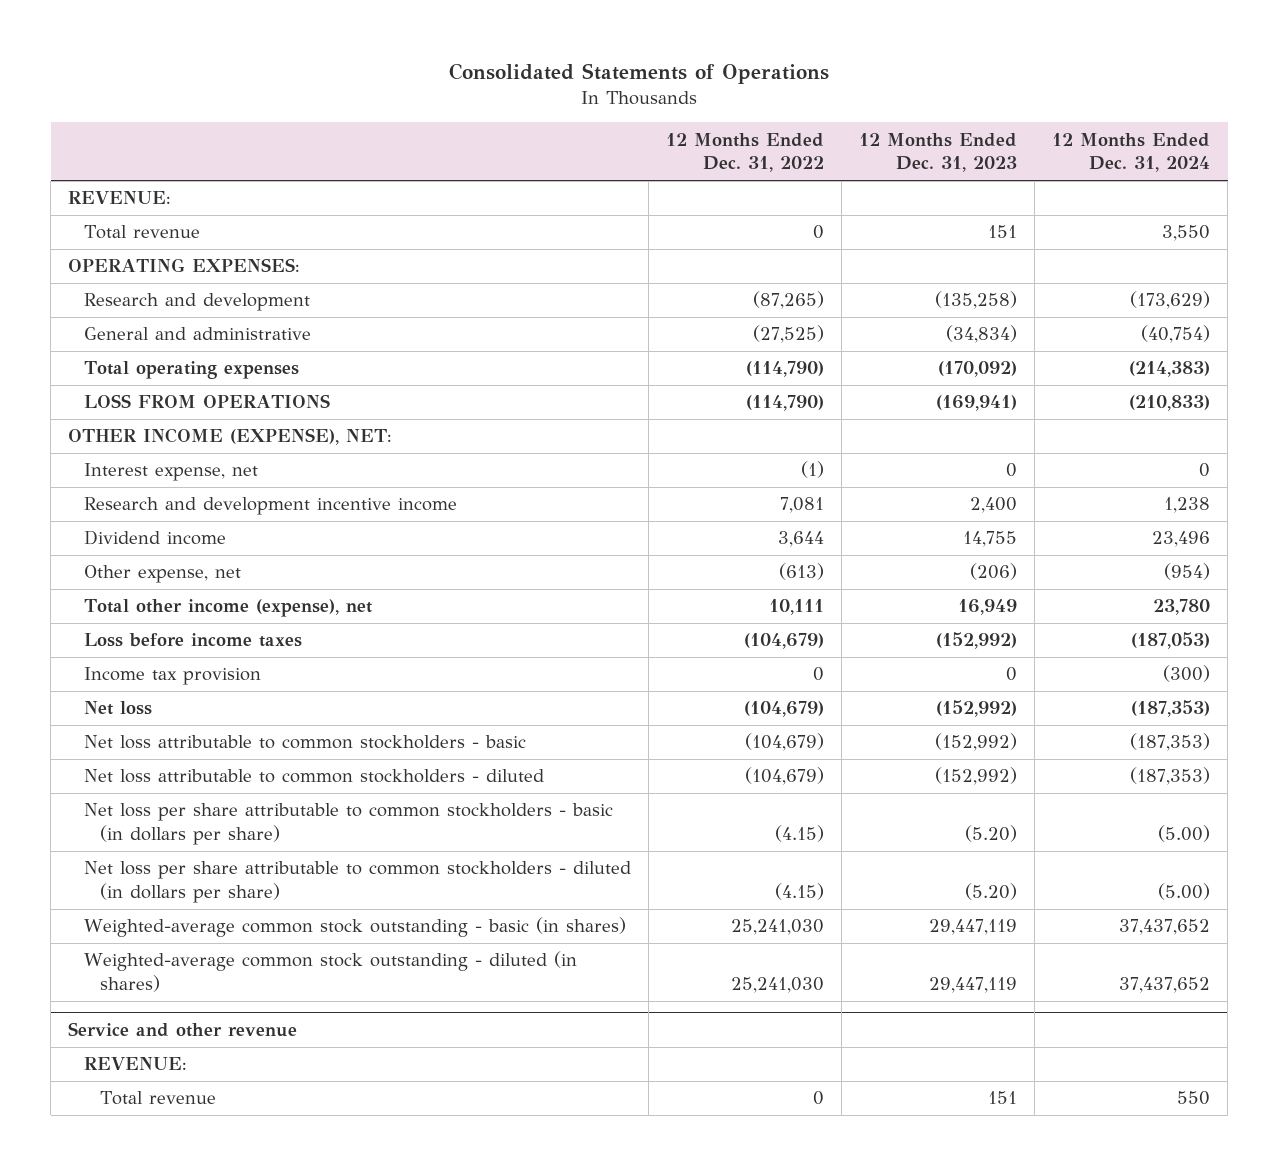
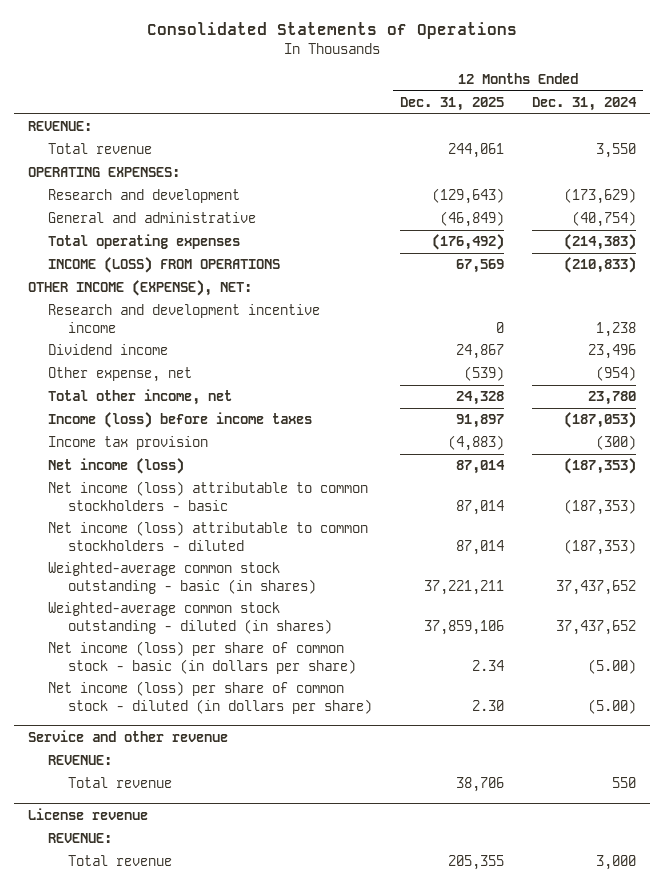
- | 12 Months Ended Dec. 31, 2022 | 12 Months Ended Dec. 31, 2023 | 12 Months Ended Dec. 31, 2024
+ | 12 Months Ended Dec. 31, 2025 | 12 Months Ended Dec. 31, 2024
- LOSS FROM OPERATIONS | (114,790) | (169,941) | (210,833)
+ INCOME (LOSS) FROM OPERATIONS | 67,569 | (210,833)
- Interest expense, net | (1) | 0 | 0
- Total other income (expense), net | 10,111 | 16,949 | 23,780
- Loss before income taxes | (104,679) | (152,992) | (187,053)
+ Total other income, net | 24,328 | 23,780
+ Income (loss) before income taxes | 91,897 | (187,053)
- Net loss | (104,679) | (152,992) | (187,353)
- Net loss attributable to common stockholders - basic | (104,679) | (152,992) | (187,353)
- Net loss attributable to common stockholders - diluted | (104,679) | (152,992) | (187,353)
- Net loss per share attributable to common stockholders - basic (in dollars per share) | (4.15) | (5.20) | (5.00)
- Net loss per share attributable to common stockholders - diluted (in dollars per share) | (4.15) | (5.20) | (5.00)
+ Net income (loss) | 87,014 | (187,353)
+ Net income (loss) attributable to common stockholders - basic | 87,014 | (187,353)
+ Net income (loss) attributable to common stockholders - diluted | 87,014 | (187,353)
+ Net income (loss) per share of common stock - basic (in dollars per share) | 2.34 | (5.00)
+ Net income (loss) per share of common stock - diluted (in dollars per share) | 2.30 | (5.00)
+ License revenue
+ REVENUE:
+ Total revenue | 205,355 | 3,000

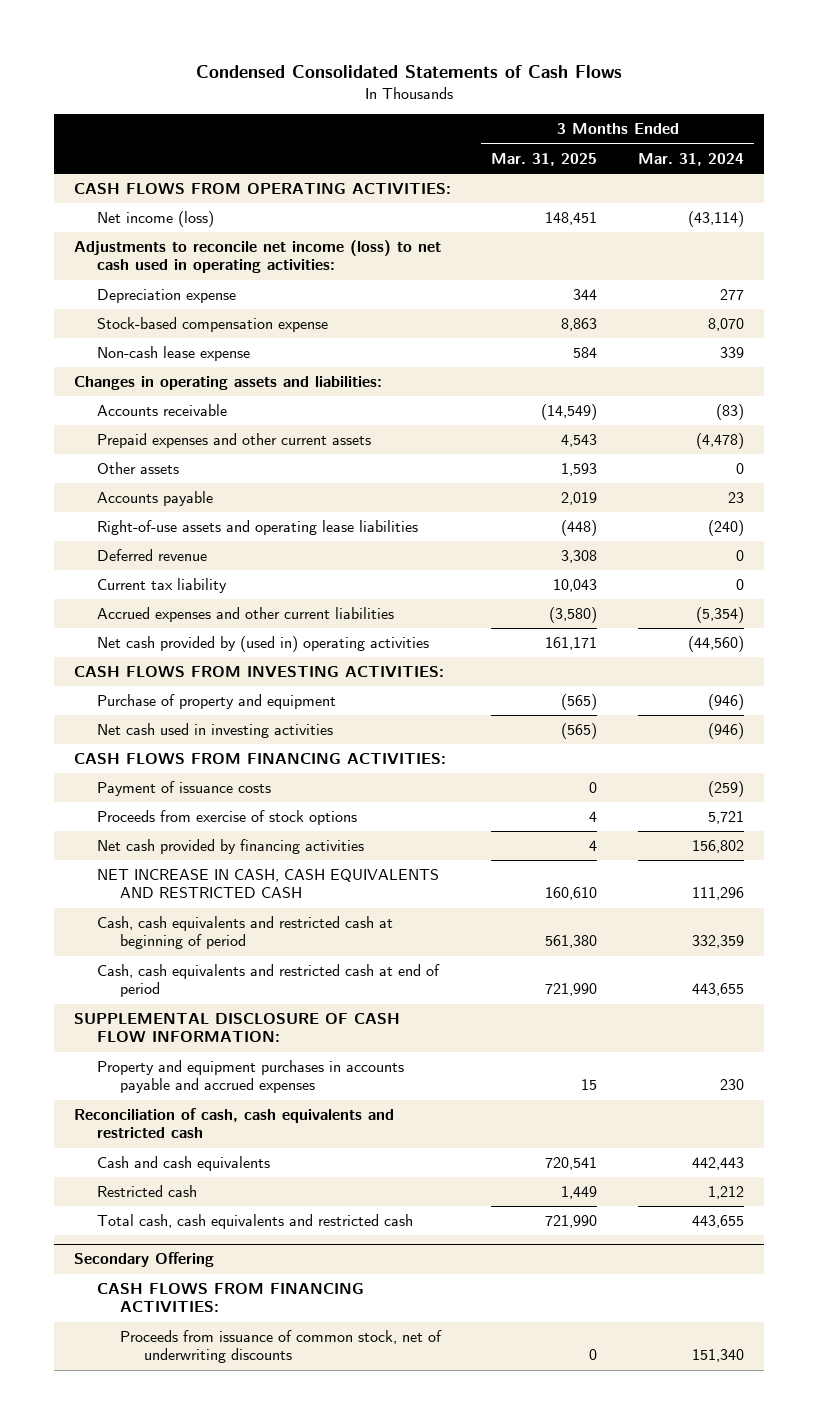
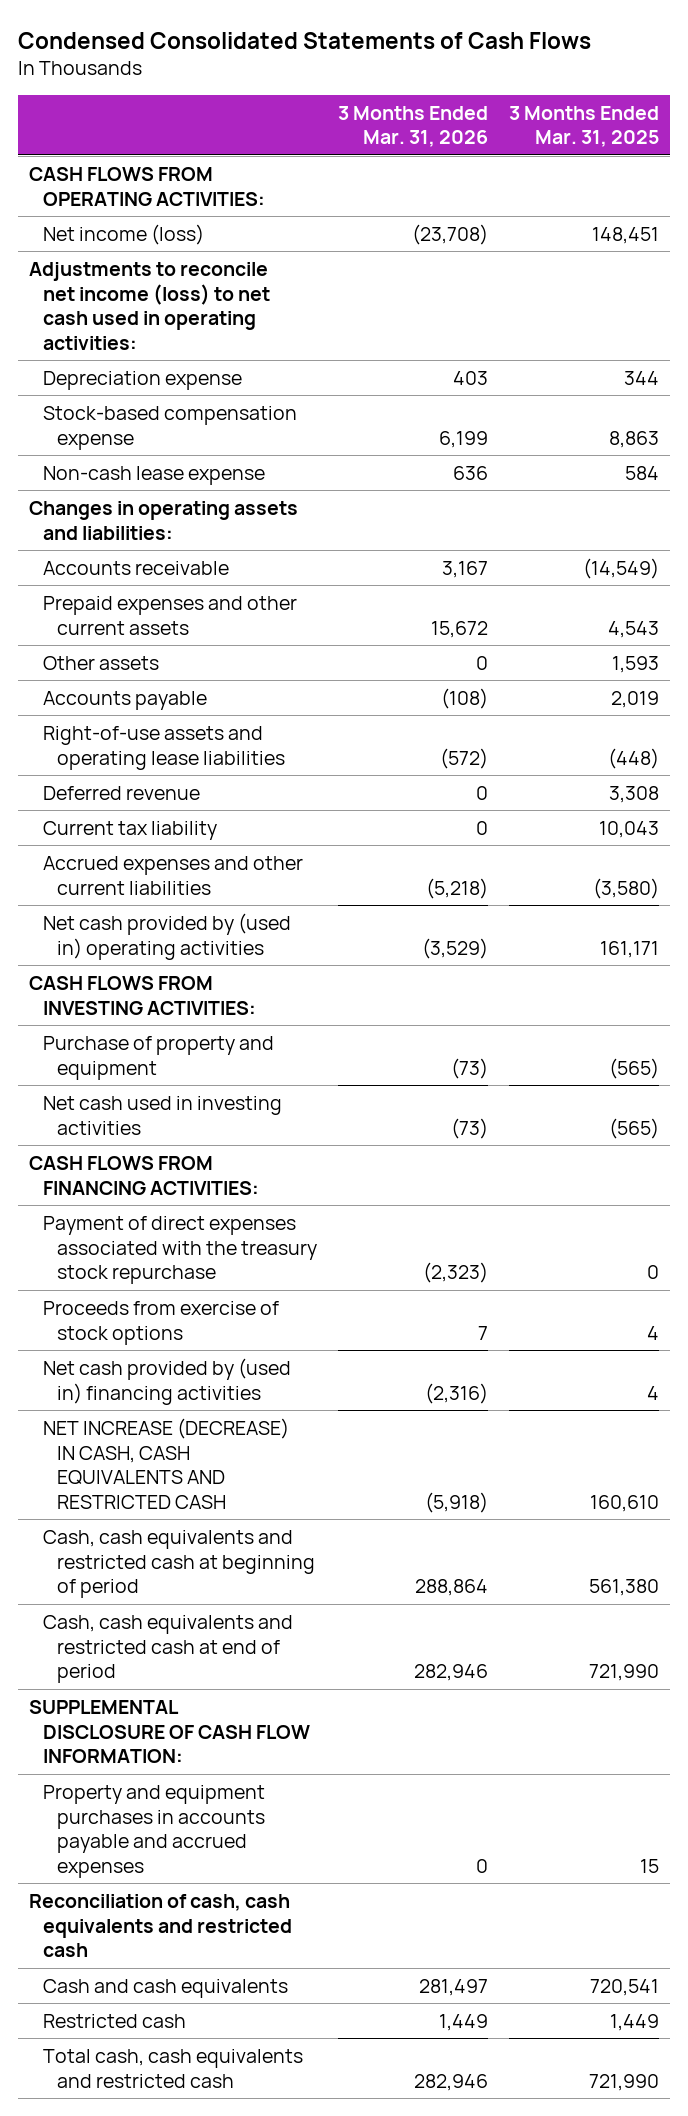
- | 3 Months Ended Mar. 31, 2025 | 3 Months Ended Mar. 31, 2024
+ | 3 Months Ended Mar. 31, 2026 | 3 Months Ended Mar. 31, 2025
- Payment of issuance costs | 0 | (259)
+ Payment of direct expenses associated with the treasury stock repurchase | (2,323) | 0
- Net cash provided by financing activities | 4 | 156,802
- NET INCREASE IN CASH, CASH EQUIVALENTS AND RESTRICTED CASH | 160,610 | 111,296
+ Net cash provided by (used in) financing activities | (2,316) | 4
+ NET INCREASE (DECREASE) IN CASH, CASH EQUIVALENTS AND RESTRICTED CASH | (5,918) | 160,610
- Secondary Offering
- CASH FLOWS FROM FINANCING ACTIVITIES:
- Proceeds from issuance of common stock, net of underwriting discounts | 0 | 151,340

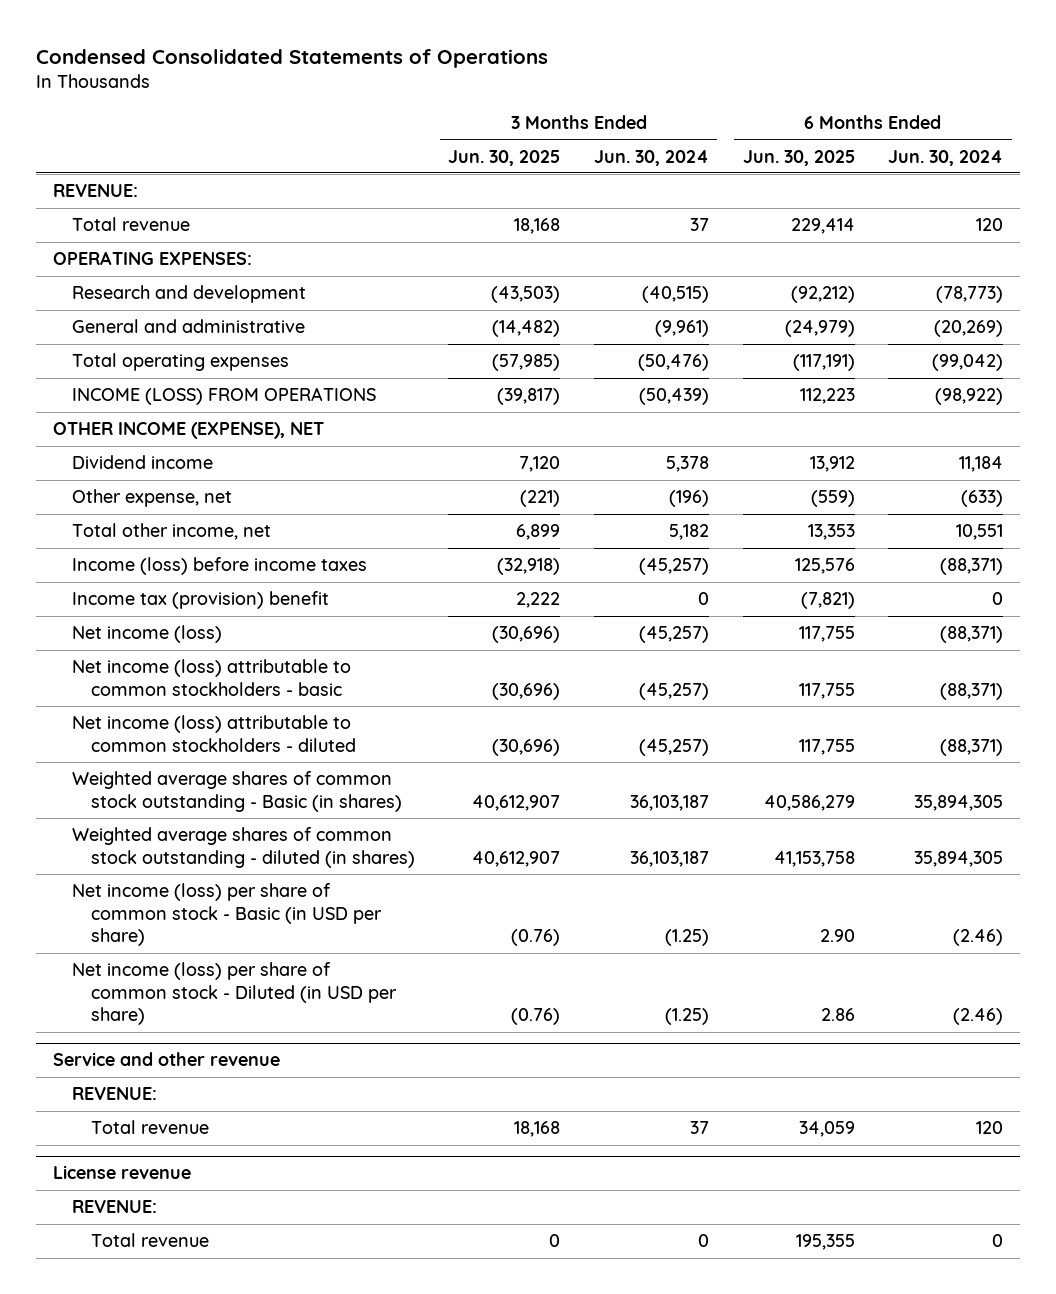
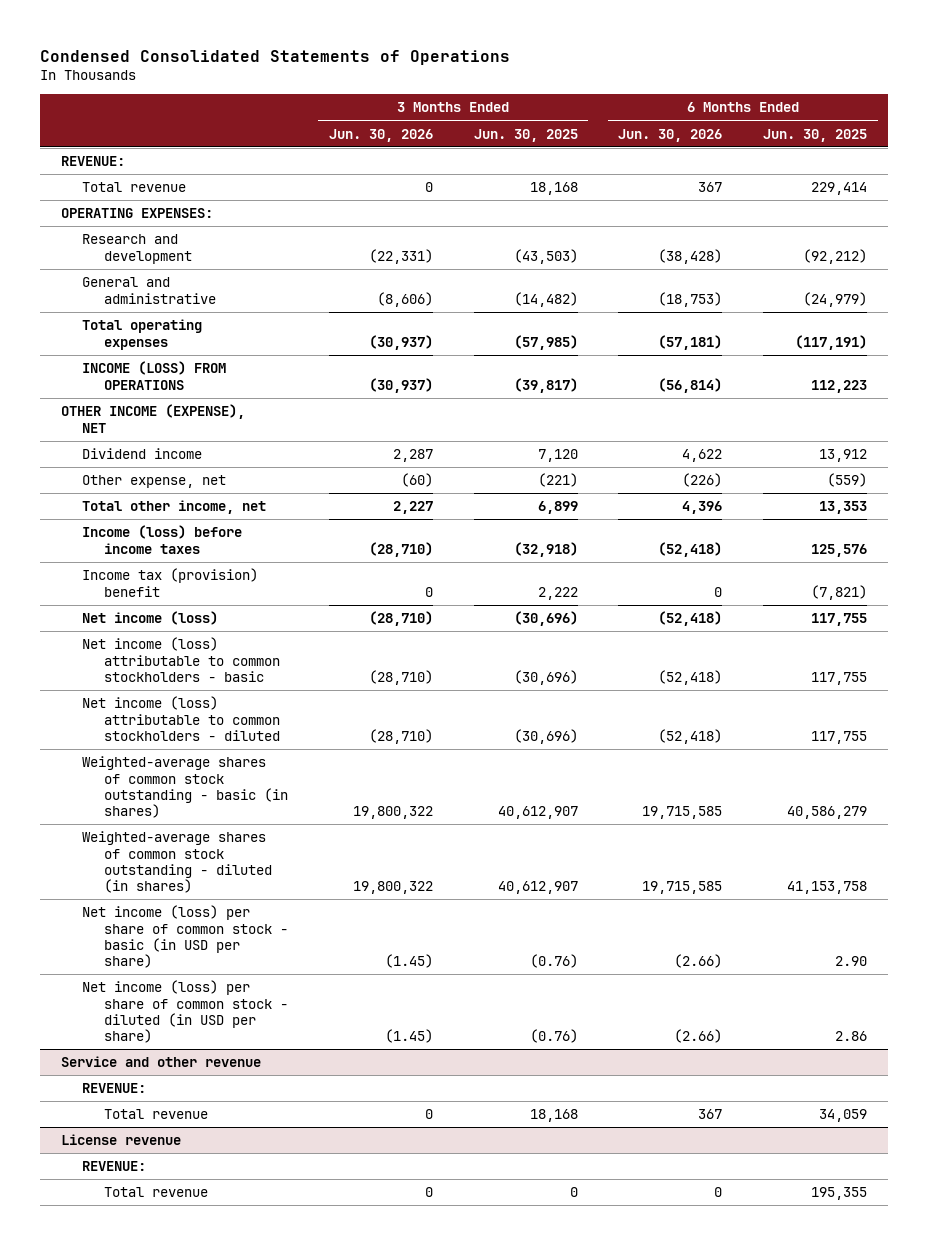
- | 3 Months Ended Jun. 30, 2025 | 3 Months Ended Jun. 30, 2024 | 6 Months Ended Jun. 30, 2025 | 6 Months Ended Jun. 30, 2024
+ | 3 Months Ended Jun. 30, 2026 | 3 Months Ended Jun. 30, 2025 | 6 Months Ended Jun. 30, 2026 | 6 Months Ended Jun. 30, 2025
- Weighted average shares of common stock outstanding - Basic (in shares) | 40,612,907 | 36,103,187 | 40,586,279 | 35,894,305
- Weighted average shares of common stock outstanding - diluted (in shares) | 40,612,907 | 36,103,187 | 41,153,758 | 35,894,305
- Net income (loss) per share of common stock - Basic (in USD per share) | (0.76) | (1.25) | 2.90 | (2.46)
- Net income (loss) per share of common stock - Diluted (in USD per share) | (0.76) | (1.25) | 2.86 | (2.46)
+ Weighted-average shares of common stock outstanding - basic (in shares) | 19,800,322 | 40,612,907 | 19,715,585 | 40,586,279
+ Weighted-average shares of common stock outstanding - diluted (in shares) | 19,800,322 | 40,612,907 | 19,715,585 | 41,153,758
+ Net income (loss) per share of common stock - basic (in USD per share) | (1.45) | (0.76) | (2.66) | 2.90
+ Net income (loss) per share of common stock - diluted (in USD per share) | (1.45) | (0.76) | (2.66) | 2.86

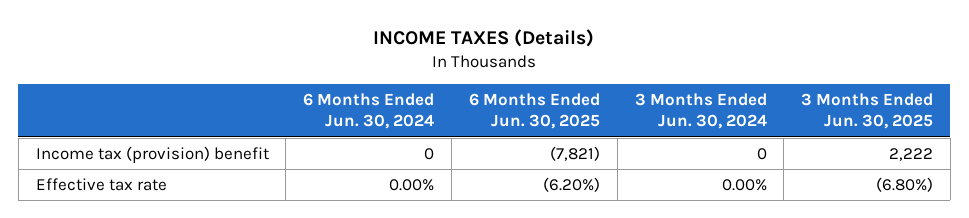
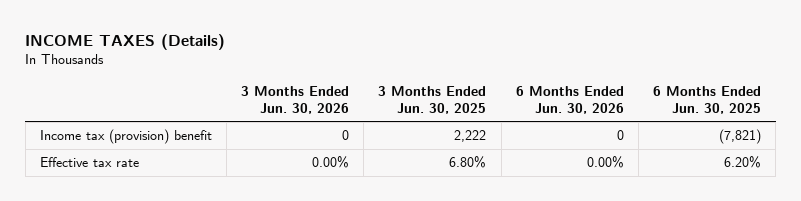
- | 6 Months Ended Jun. 30, 2024 | 6 Months Ended Jun. 30, 2025 | 3 Months Ended Jun. 30, 2024 | 3 Months Ended Jun. 30, 2025
+ | 3 Months Ended Jun. 30, 2026 | 3 Months Ended Jun. 30, 2025 | 6 Months Ended Jun. 30, 2026 | 6 Months Ended Jun. 30, 2025
- Effective tax rate | 0.00% | (6.20%) | 0.00% | (6.80%)
+ Effective tax rate | 0.00% | 6.80% | 0.00% | 6.20%

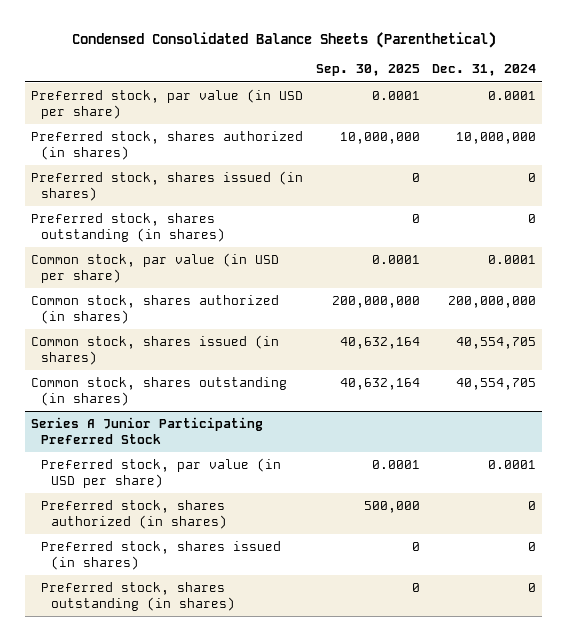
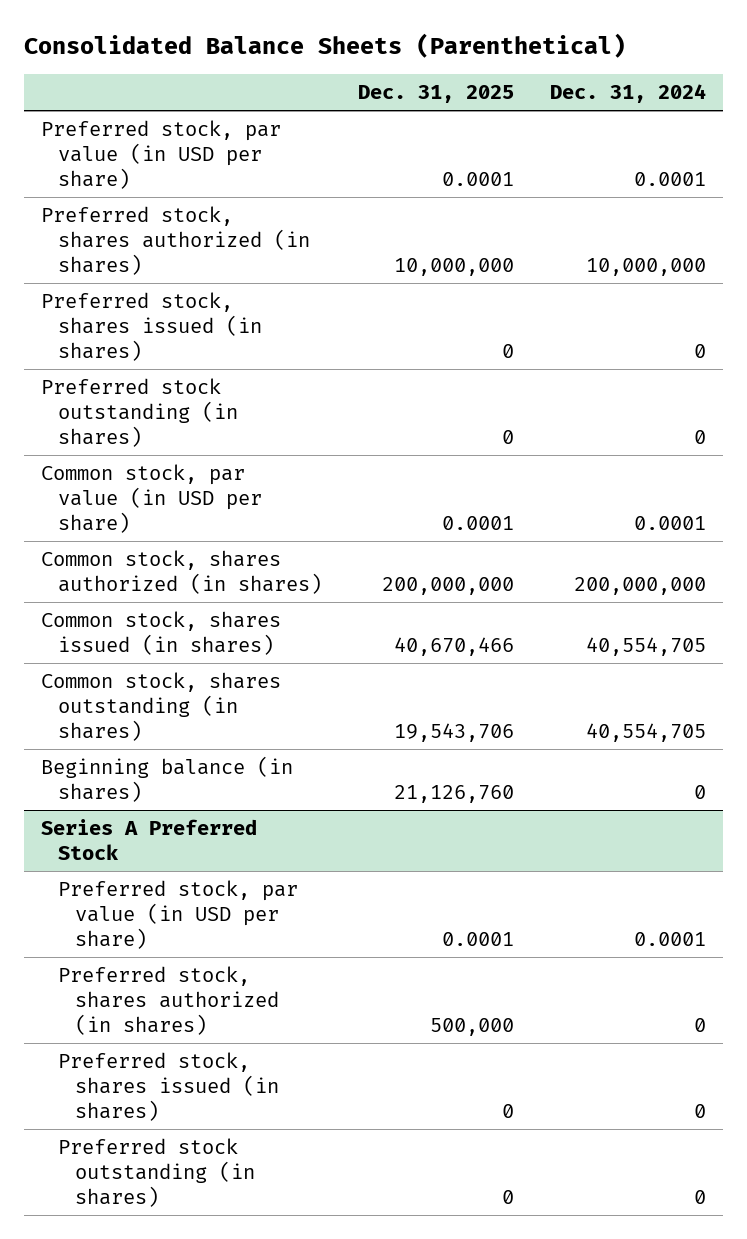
- Condensed Consolidated Balance Sheets (Parenthetical)
+ Consolidated Balance Sheets (Parenthetical)
- | Sep. 30, 2025 | Dec. 31, 2024
+ | Dec. 31, 2025 | Dec. 31, 2024
- Preferred stock, shares outstanding (in shares) | 0 | 0
+ Preferred stock outstanding (in shares) | 0 | 0
- Series A Junior Participating Preferred Stock
+ Beginning balance (in shares) | 21,126,760 | 0
+ Series A Preferred Stock
- Preferred stock, shares outstanding (in shares) | 0 | 0
+ Preferred stock outstanding (in shares) | 0 | 0

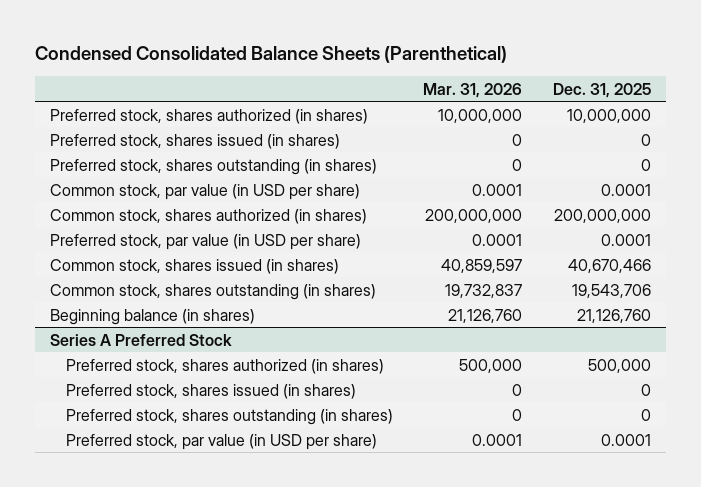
- Consolidated Balance Sheets (Parenthetical)
+ Condensed Consolidated Balance Sheets (Parenthetical)
- | Dec. 31, 2025 | Dec. 31, 2024
+ | Mar. 31, 2026 | Dec. 31, 2025
- Preferred stock outstanding (in shares) | 0 | 0
+ Preferred stock, shares outstanding (in shares) | 0 | 0
moved down: Preferred stock, par value (in USD per share) | 0.0001 | 0.0001
@ Series A Preferred Stock
- Preferred stock outstanding (in shares) | 0 | 0
+ Preferred stock, shares outstanding (in shares) | 0 | 0
moved down: Preferred stock, par value (in USD per share) | 0.0001 | 0.0001

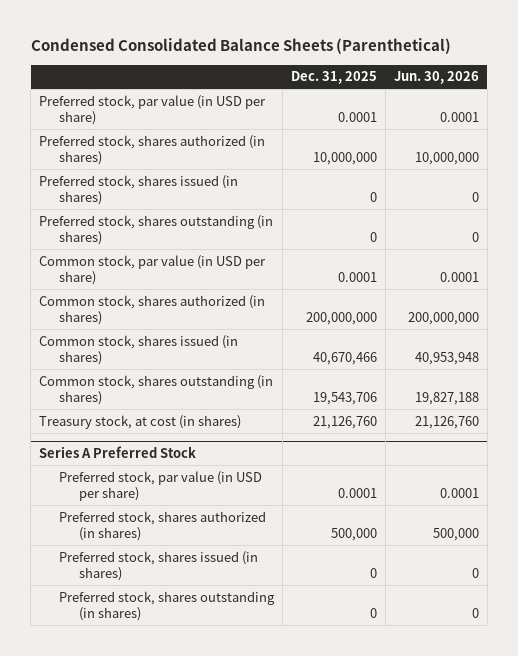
- | Mar. 31, 2026 | Dec. 31, 2025
+ | Dec. 31, 2025 | Jun. 30, 2026
moved up: Preferred stock, par value (in USD per share) | 0.0001 | 0.0001
- Beginning balance (in shares) | 21,126,760 | 21,126,760
+ Treasury stock, at cost (in shares) | 21,126,760 | 21,126,760
@ Series A Preferred Stock
moved up: Preferred stock, par value (in USD per share) | 0.0001 | 0.0001

